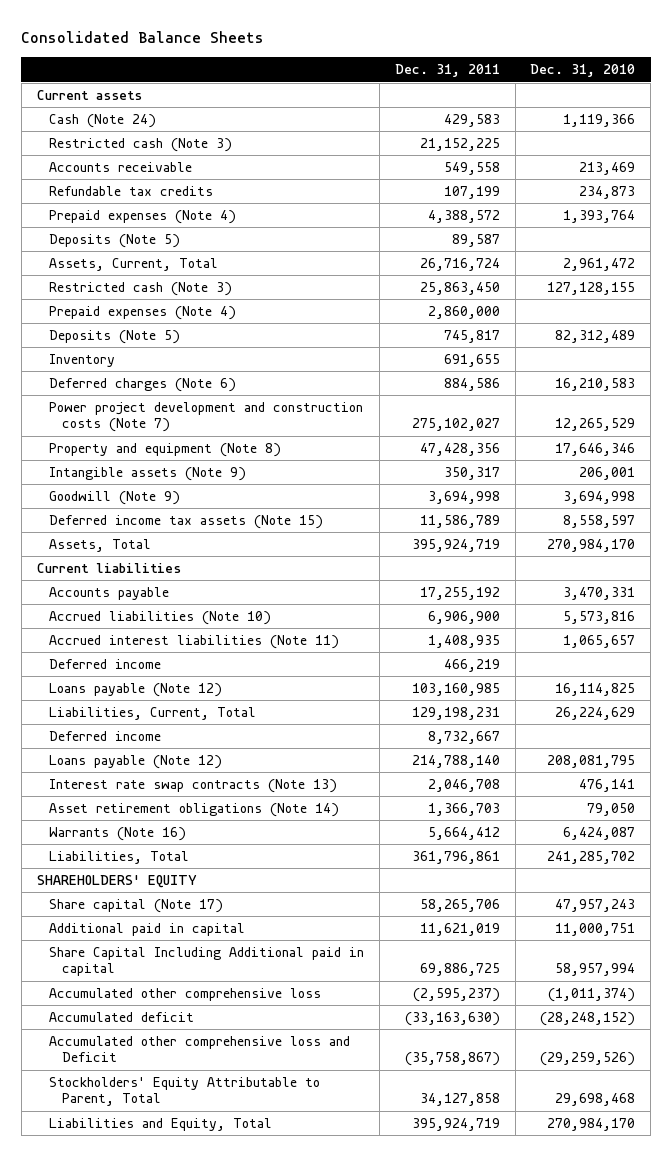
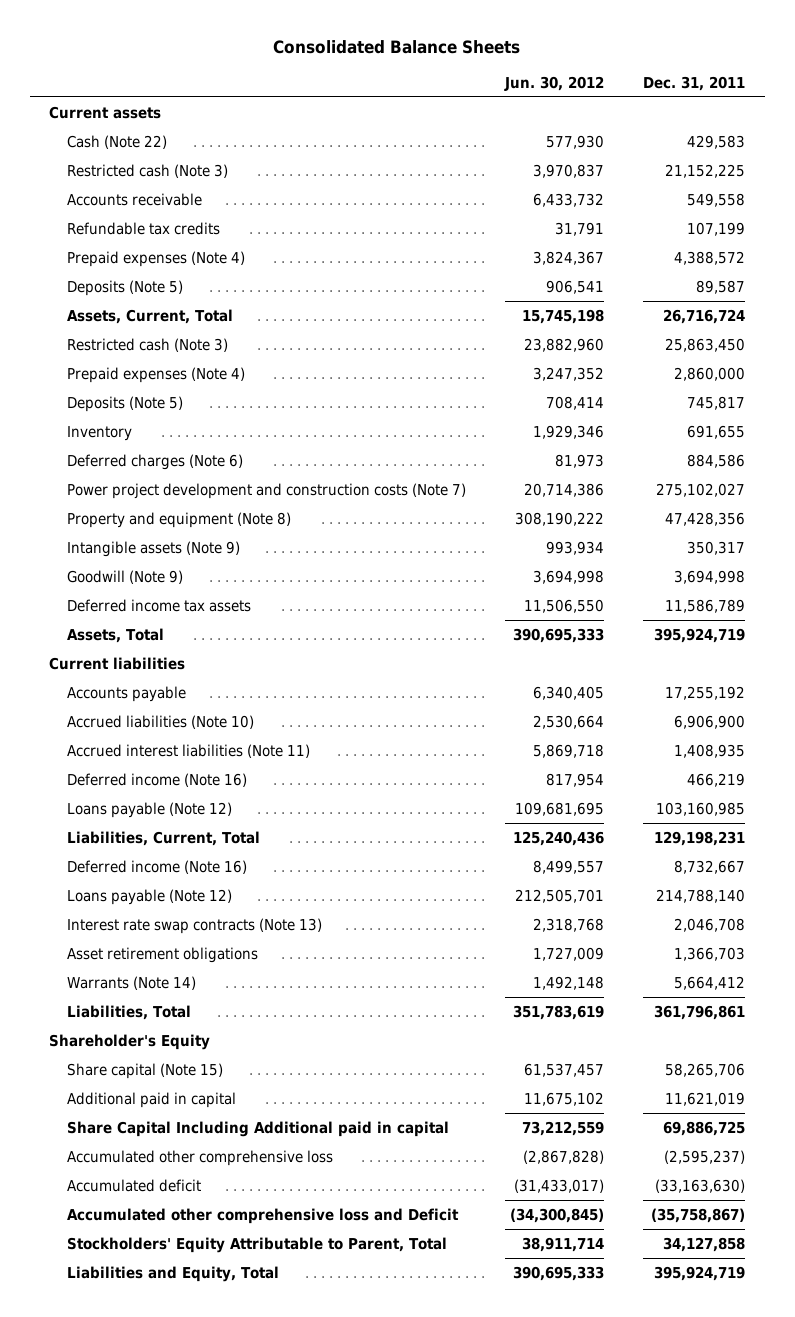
- | Dec. 31, 2011 | Dec. 31, 2010
+ | Jun. 30, 2012 | Dec. 31, 2011
- Cash (Note 24) | 429,583 | 1,119,366
+ Cash (Note 22) | 577,930 | 429,583
- Deferred income tax assets (Note 15) | 11,586,789 | 8,558,597
+ Deferred income tax assets | 11,506,550 | 11,586,789
- Deferred income | 466,219 |
+ Deferred income (Note 16) | 817,954 | 466,219
- Deferred income | 8,732,667 |
+ Deferred income (Note 16) | 8,499,557 | 8,732,667
- Asset retirement obligations (Note 14) | 1,366,703 | 79,050
- Warrants (Note 16) | 5,664,412 | 6,424,087
+ Asset retirement obligations | 1,727,009 | 1,366,703
+ Warrants (Note 14) | 1,492,148 | 5,664,412
- SHAREHOLDERS' EQUITY
- Share capital (Note 17) | 58,265,706 | 47,957,243
+ Shareholder's Equity
+ Share capital (Note 15) | 61,537,457 | 58,265,706

